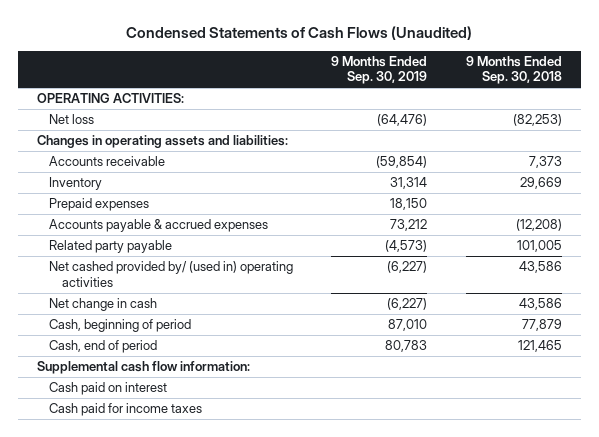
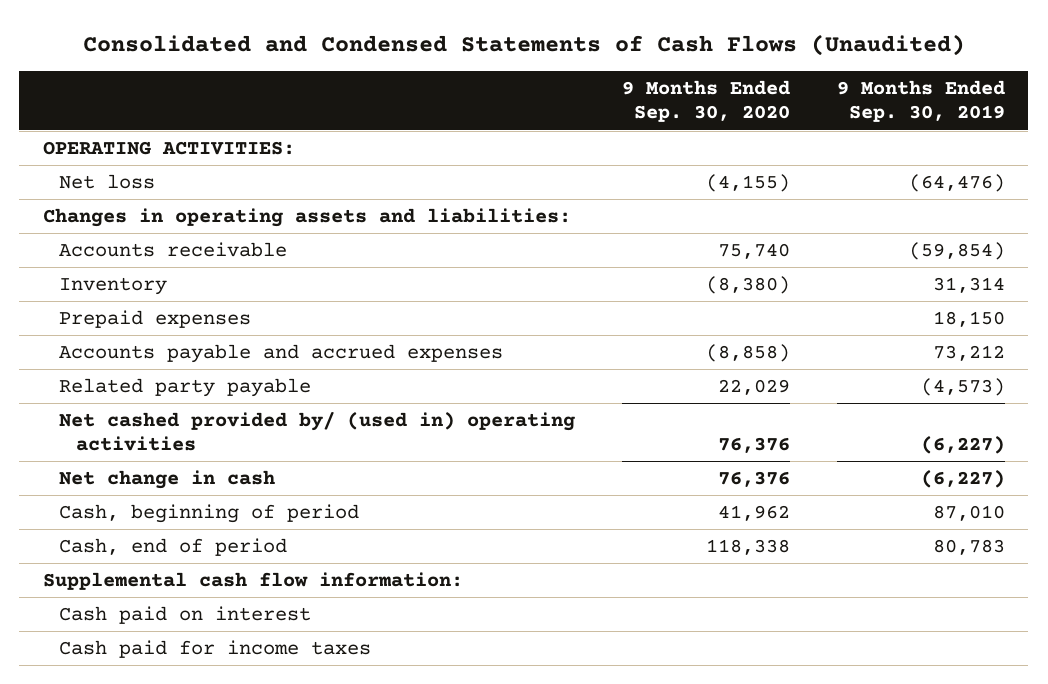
- Condensed Statements of Cash Flows (Unaudited)
+ Consolidated and Condensed Statements of Cash Flows (Unaudited)
- | 9 Months Ended Sep. 30, 2019 | 9 Months Ended Sep. 30, 2018
+ | 9 Months Ended Sep. 30, 2020 | 9 Months Ended Sep. 30, 2019
- Accounts payable & accrued expenses | 73,212 | (12,208)
+ Accounts payable and accrued expenses | (8,858) | 73,212

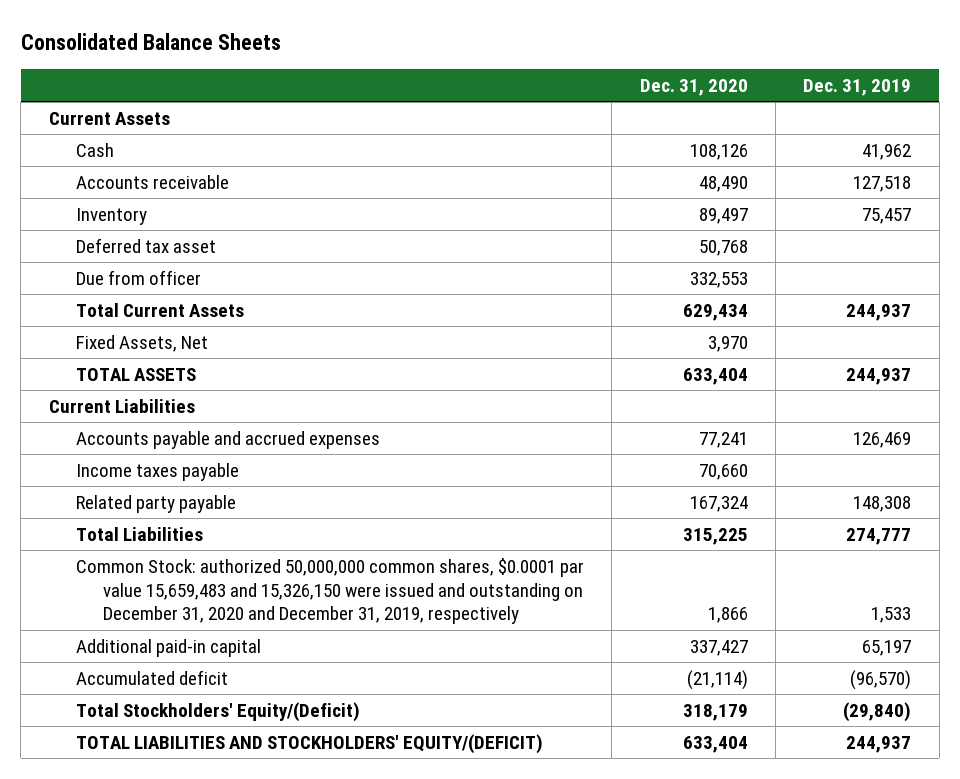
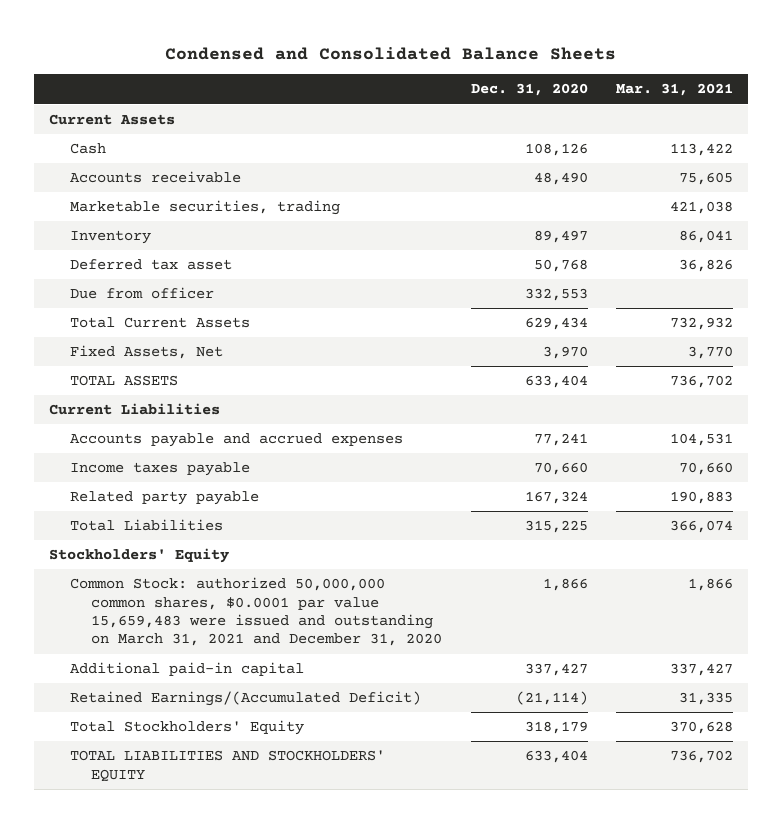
- Consolidated Balance Sheets
+ Condensed and Consolidated Balance Sheets
- | Dec. 31, 2020 | Dec. 31, 2019
+ | Dec. 31, 2020 | Mar. 31, 2021
+ Marketable securities, trading | | 421,038
- Common Stock: authorized 50,000,000 common shares, $0.0001 par value 15,659,483 and 15,326,150 were issued and outstanding on December 31, 2020 and December 31, 2019, respectively | 1,866 | 1,533
+ Stockholders' Equity
+ Common Stock: authorized 50,000,000 common shares, $0.0001 par value 15,659,483 were issued and outstanding on March 31, 2021 and December 31, 2020 | 1,866 | 1,866
- Accumulated deficit | (21,114) | (96,570)
- Total Stockholders' Equity/(Deficit) | 318,179 | (29,840)
- TOTAL LIABILITIES AND STOCKHOLDERS' EQUITY/(DEFICIT) | 633,404 | 244,937
+ Retained Earnings/(Accumulated Deficit) | (21,114) | 31,335
+ Total Stockholders' Equity | 318,179 | 370,628
+ TOTAL LIABILITIES AND STOCKHOLDERS' EQUITY | 633,404 | 736,702

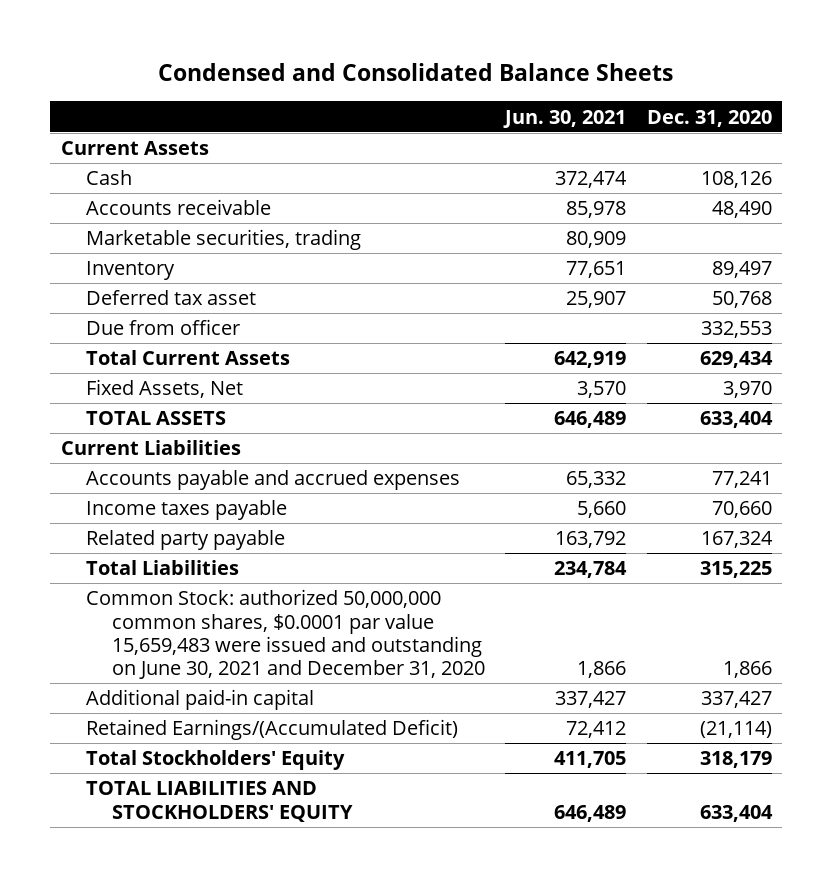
- | Dec. 31, 2020 | Mar. 31, 2021
+ | Jun. 30, 2021 | Dec. 31, 2020
- Stockholders' Equity
- Common Stock: authorized 50,000,000 common shares, $0.0001 par value 15,659,483 were issued and outstanding on March 31, 2021 and December 31, 2020 | 1,866 | 1,866
+ Common Stock: authorized 50,000,000 common shares, $0.0001 par value 15,659,483 were issued and outstanding on June 30, 2021 and December 31, 2020 | 1,866 | 1,866

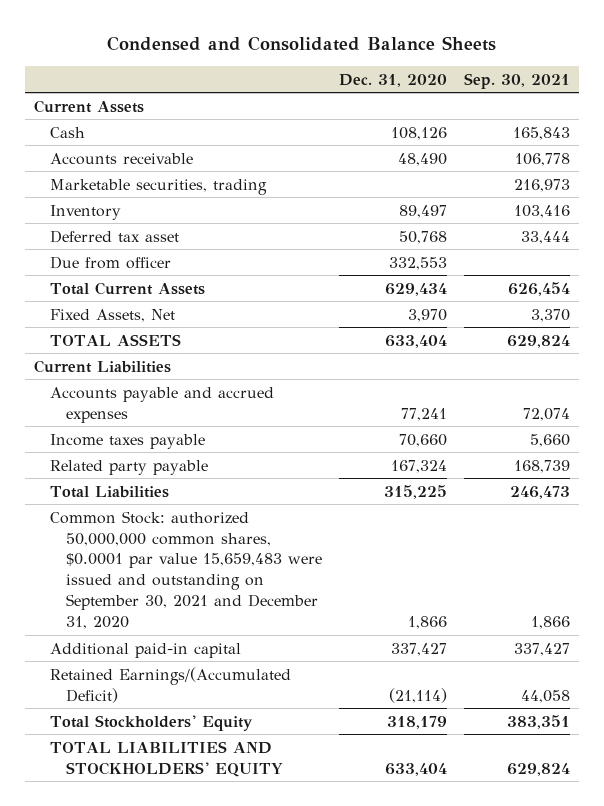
- | Jun. 30, 2021 | Dec. 31, 2020
+ | Dec. 31, 2020 | Sep. 30, 2021
- Common Stock: authorized 50,000,000 common shares, $0.0001 par value 15,659,483 were issued and outstanding on June 30, 2021 and December 31, 2020 | 1,866 | 1,866
+ Common Stock: authorized 50,000,000 common shares, $0.0001 par value 15,659,483 were issued and outstanding on September 30, 2021 and December 31, 2020 | 1,866 | 1,866

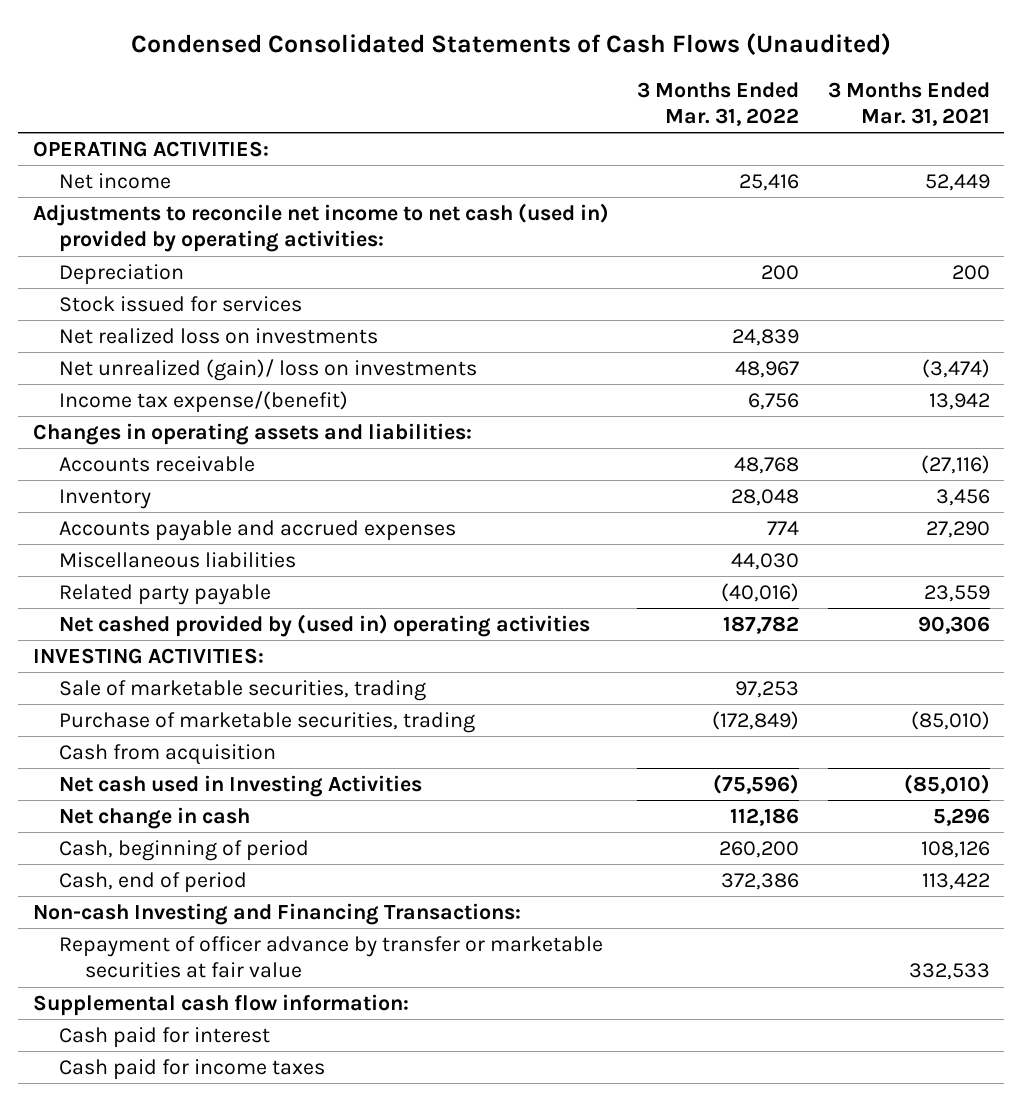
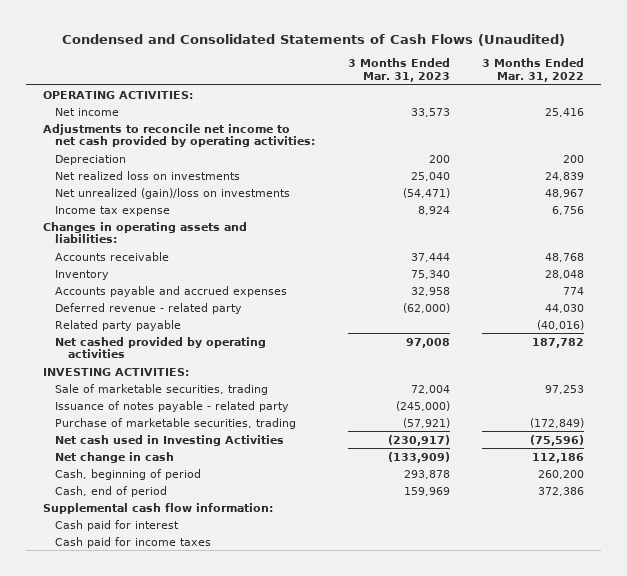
- Condensed Consolidated Statements of Cash Flows (Unaudited)
+ Condensed and Consolidated Statements of Cash Flows (Unaudited)
- | 3 Months Ended Mar. 31, 2022 | 3 Months Ended Mar. 31, 2021
+ | 3 Months Ended Mar. 31, 2023 | 3 Months Ended Mar. 31, 2022
- Adjustments to reconcile net income to net cash (used in) provided by operating activities:
+ Adjustments to reconcile net income to net cash provided by operating activities:
- Stock issued for services
- Net unrealized (gain)/ loss on investments | 48,967 | (3,474)
- Income tax expense/(benefit) | 6,756 | 13,942
+ Net unrealized (gain)/loss on investments | (54,471) | 48,967
+ Income tax expense | 8,924 | 6,756
- Miscellaneous liabilities | 44,030 |
+ Deferred revenue - related party | (62,000) | 44,030
- Net cashed provided by (used in) operating activities | 187,782 | 90,306
+ Net cashed provided by operating activities | 97,008 | 187,782
+ Issuance of notes payable - related party | (245,000) |
- Cash from acquisition
- Non-cash Investing and Financing Transactions:
- Repayment of officer advance by transfer or marketable securities at fair value | | 332,533

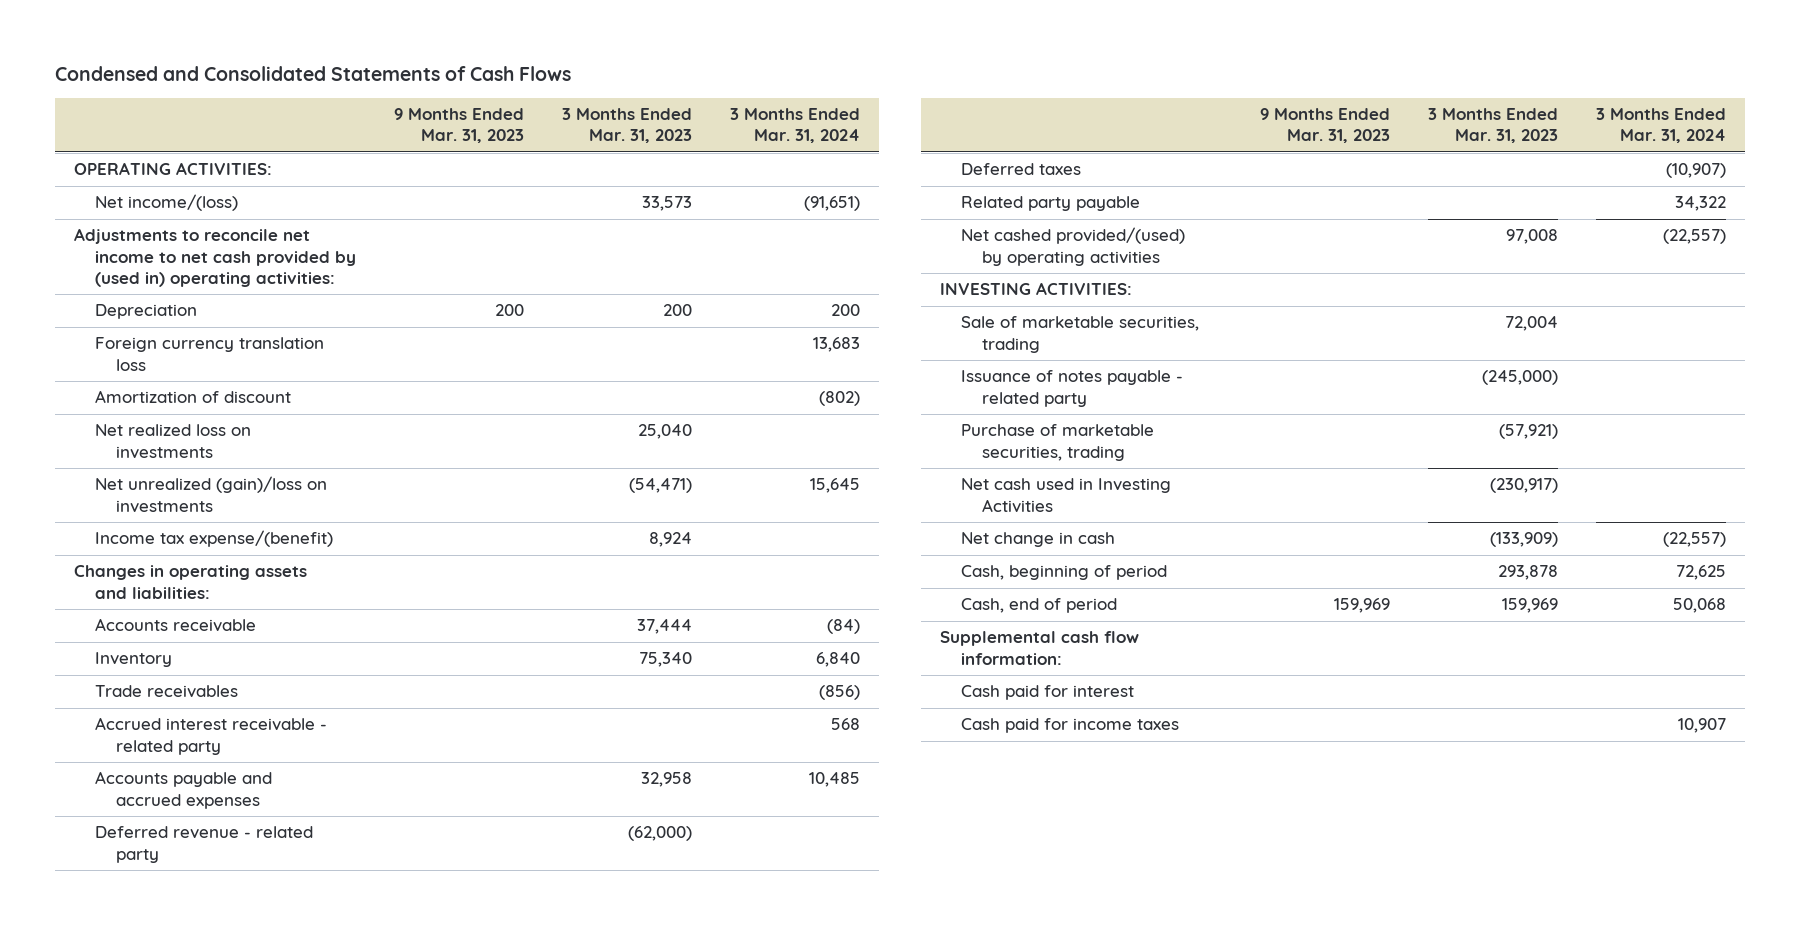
- Condensed and Consolidated Statements of Cash Flows (Unaudited)
+ Condensed and Consolidated Statements of Cash Flows
- | 3 Months Ended Mar. 31, 2023 | 3 Months Ended Mar. 31, 2022
+ | 9 Months Ended Mar. 31, 2023 | 3 Months Ended Mar. 31, 2023 | 3 Months Ended Mar. 31, 2024
- Net income | 33,573 | 25,416
- Adjustments to reconcile net income to net cash provided by operating activities:
+ Net income/(loss) | | 33,573 | (91,651)
+ Adjustments to reconcile net income to net cash provided by (used in) operating activities:
+ Foreign currency translation loss | | | 13,683
+ Amortization of discount | | | (802)
- Income tax expense | 8,924 | 6,756
+ Income tax expense/(benefit) | | 8,924 |
+ Trade receivables | | | (856)
+ Accrued interest receivable - related party | | | 568
+ Deferred taxes | | | (10,907)
- Net cashed provided by operating activities | 97,008 | 187,782
+ Net cashed provided/(used) by operating activities | | 97,008 | (22,557)

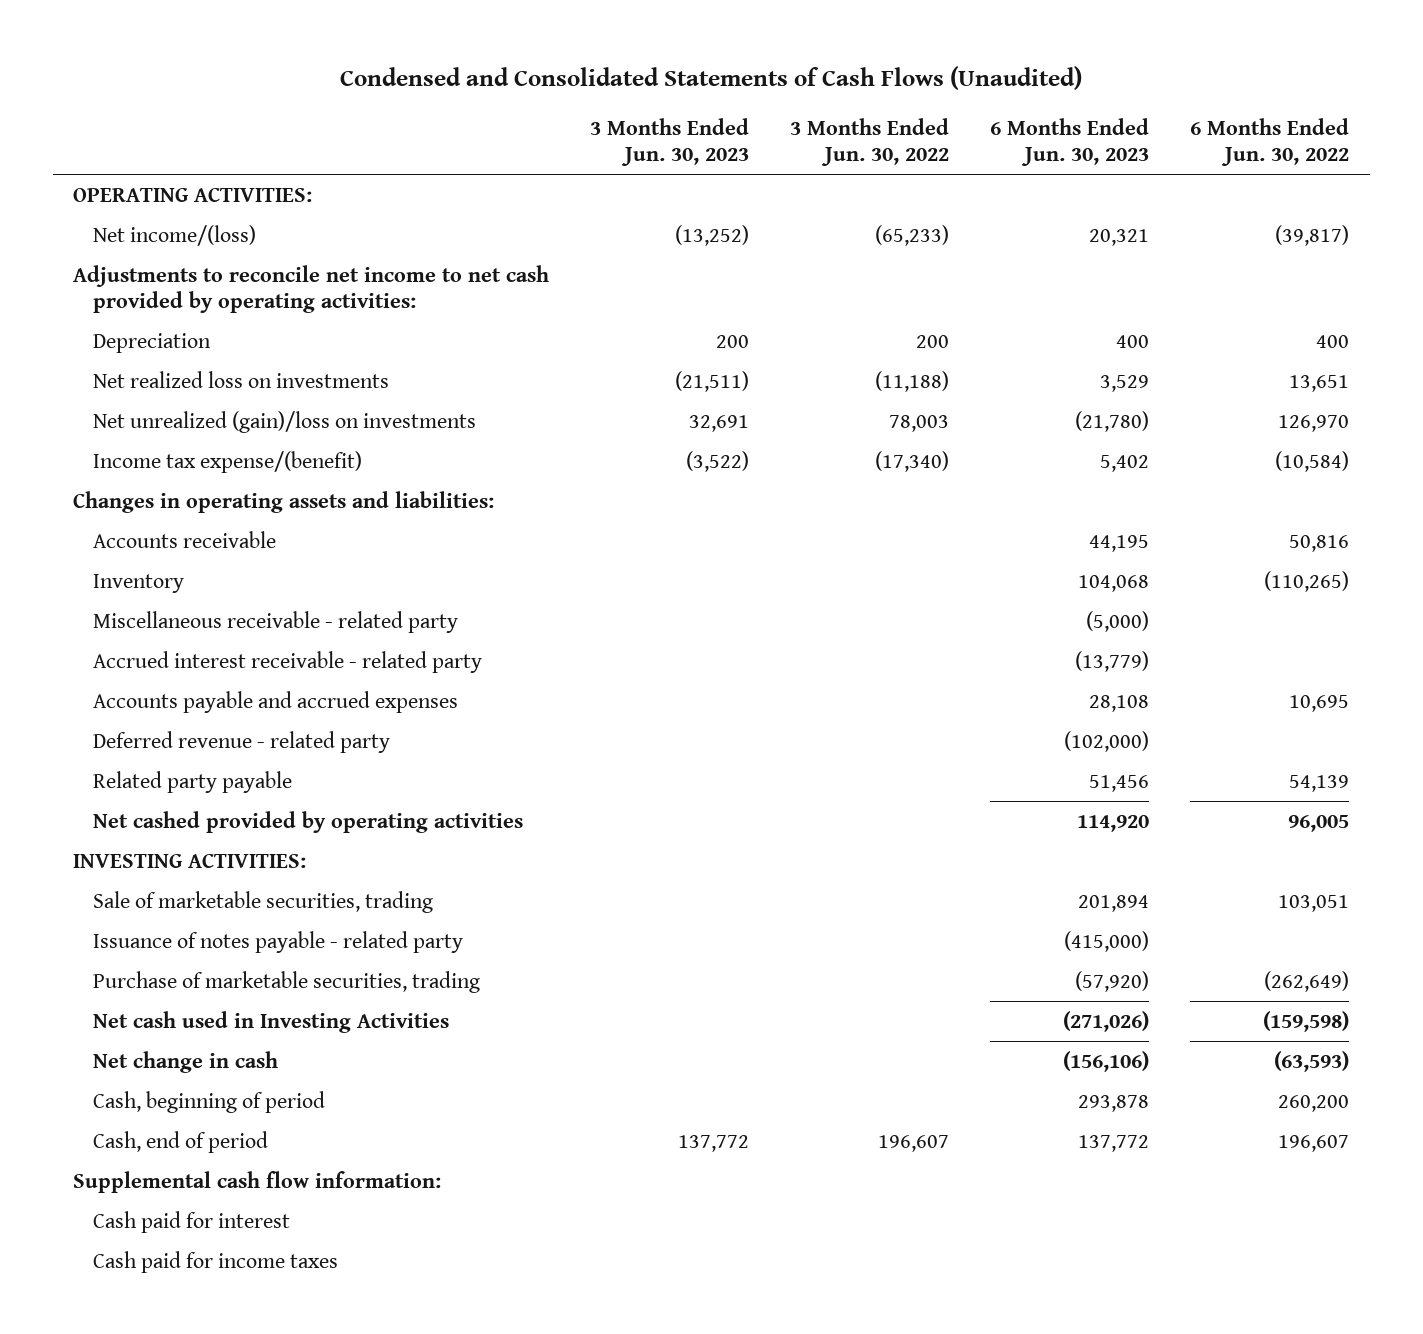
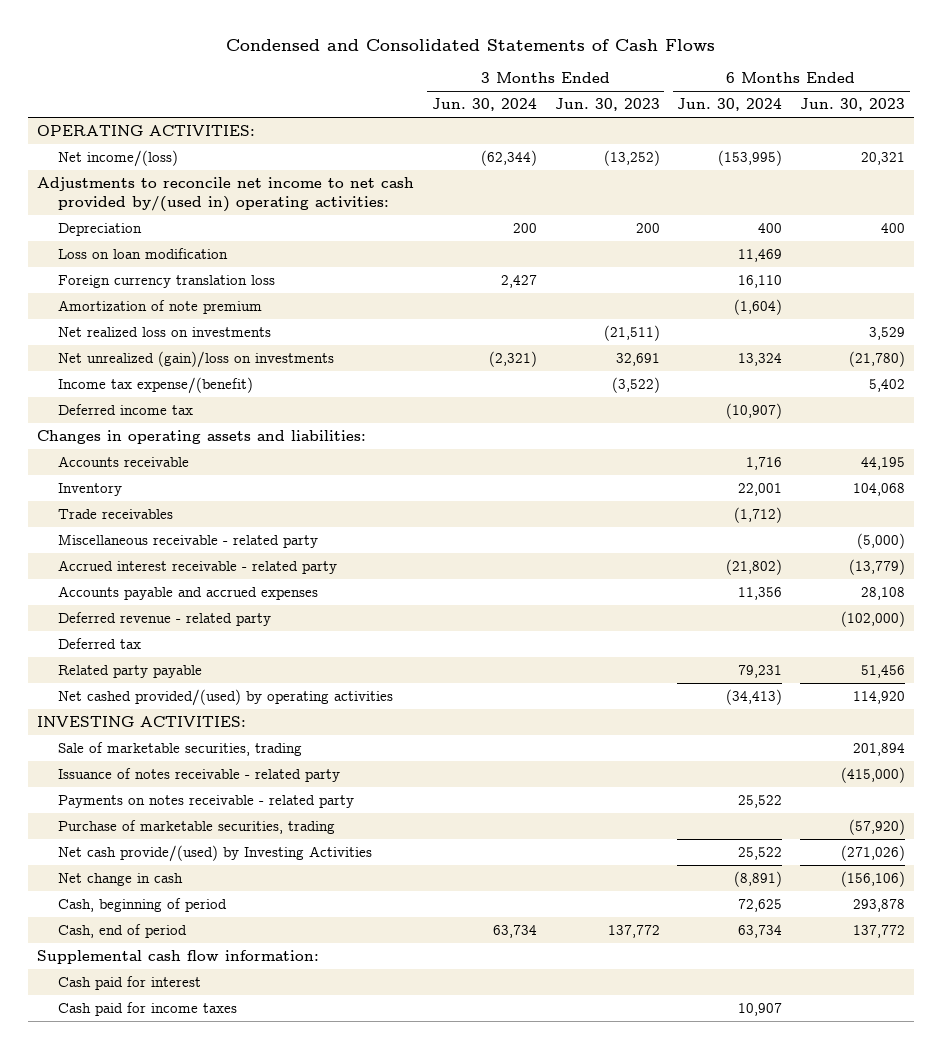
- Condensed and Consolidated Statements of Cash Flows (Unaudited)
+ Condensed and Consolidated Statements of Cash Flows
- | 3 Months Ended Jun. 30, 2023 | 3 Months Ended Jun. 30, 2022 | 6 Months Ended Jun. 30, 2023 | 6 Months Ended Jun. 30, 2022
+ | 3 Months Ended Jun. 30, 2024 | 3 Months Ended Jun. 30, 2023 | 6 Months Ended Jun. 30, 2024 | 6 Months Ended Jun. 30, 2023
- Adjustments to reconcile net income to net cash provided by operating activities:
+ Adjustments to reconcile net income to net cash provided by/(used in) operating activities:
+ Loss on loan modification | | | 11,469 |
+ Foreign currency translation loss | 2,427 | | 16,110 |
+ Amortization of note premium | | | (1,604) |
+ Deferred income tax | | | (10,907) |
+ Trade receivables | | | (1,712) |
+ Deferred tax
- Net cashed provided by operating activities | | | 114,920 | 96,005
+ Net cashed provided/(used) by operating activities | | | (34,413) | 114,920
- Issuance of notes payable - related party | | | (415,000) |
+ Issuance of notes receivable - related party | | | | (415,000)
+ Payments on notes receivable - related party | | | 25,522 |
- Net cash used in Investing Activities | | | (271,026) | (159,598)
+ Net cash provide/(used) by Investing Activities | | | 25,522 | (271,026)

